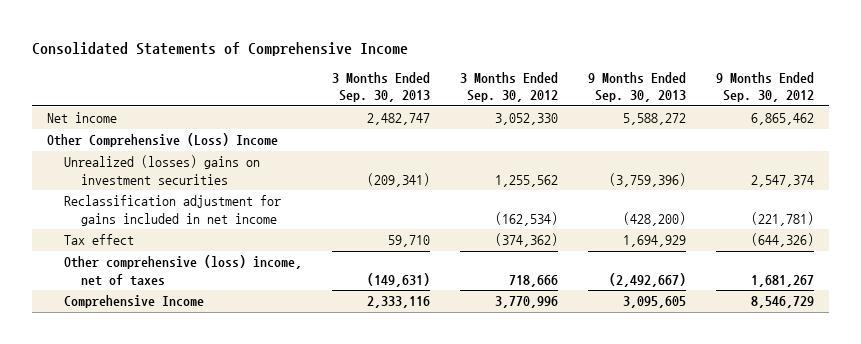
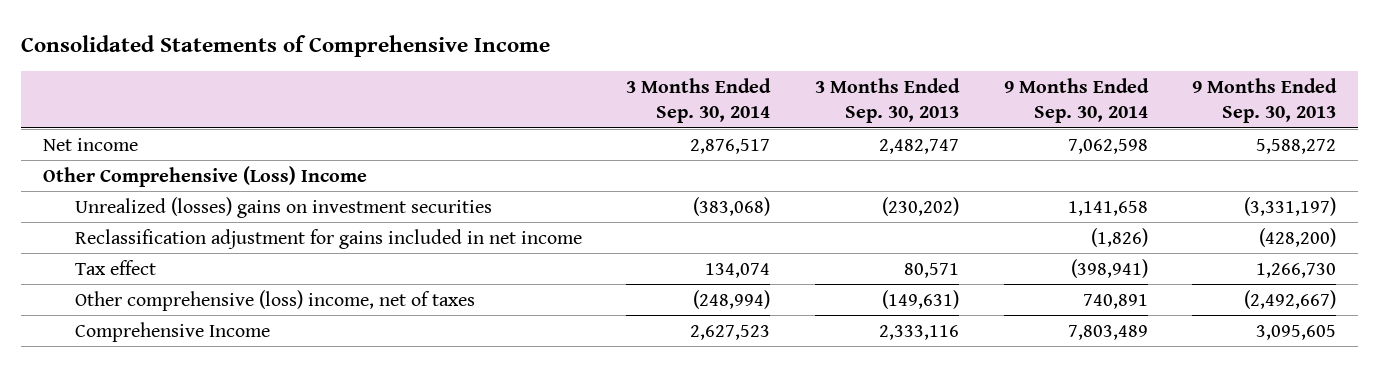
- | 3 Months Ended Sep. 30, 2013 | 3 Months Ended Sep. 30, 2012 | 9 Months Ended Sep. 30, 2013 | 9 Months Ended Sep. 30, 2012
+ | 3 Months Ended Sep. 30, 2014 | 3 Months Ended Sep. 30, 2013 | 9 Months Ended Sep. 30, 2014 | 9 Months Ended Sep. 30, 2013
- Unrealized (losses) gains on investment securities | (209,341) | 1,255,562 | (3,759,396) | 2,547,374
+ Unrealized (losses) gains on investment securities | (383,068) | (230,202) | 1,141,658 | (3,331,197)
- Tax effect | 59,710 | (374,362) | 1,694,929 | (644,326)
+ Tax effect | 134,074 | 80,571 | (398,941) | 1,266,730

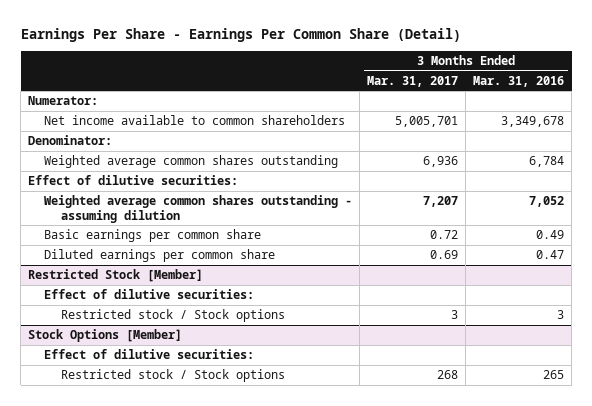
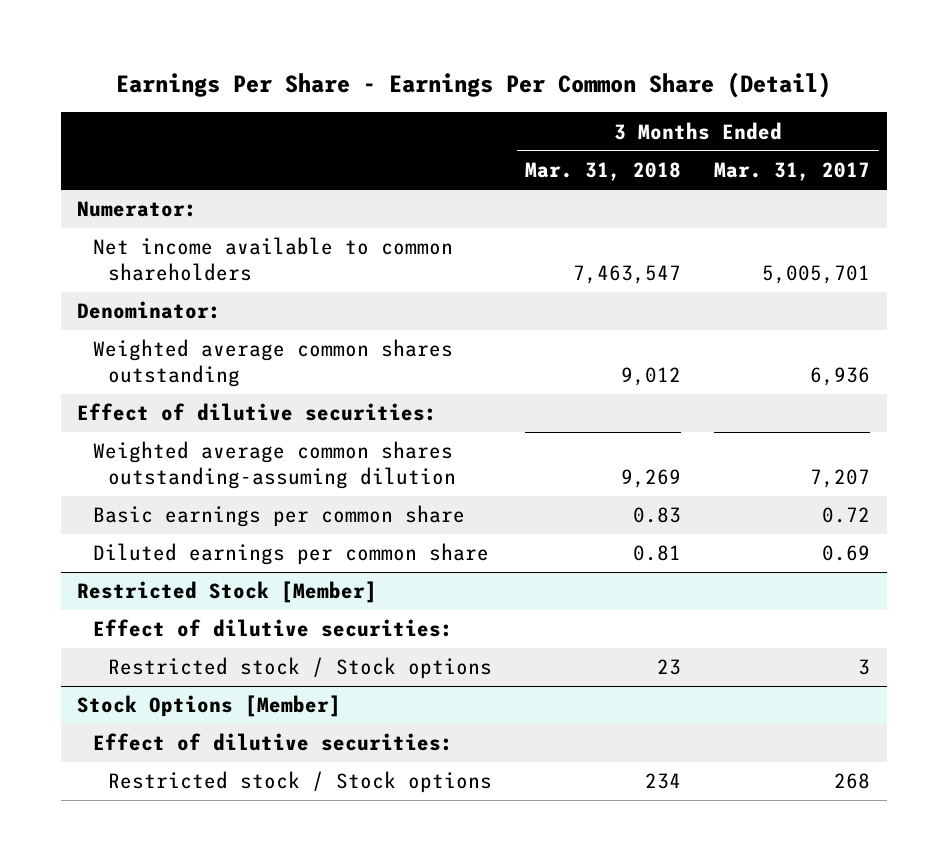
- | 3 Months Ended Mar. 31, 2017 | 3 Months Ended Mar. 31, 2016
+ | 3 Months Ended Mar. 31, 2018 | 3 Months Ended Mar. 31, 2017
- Weighted average common shares outstanding - assuming dilution | 7,207 | 7,052
+ Weighted average common shares outstanding-assuming dilution | 9,269 | 7,207

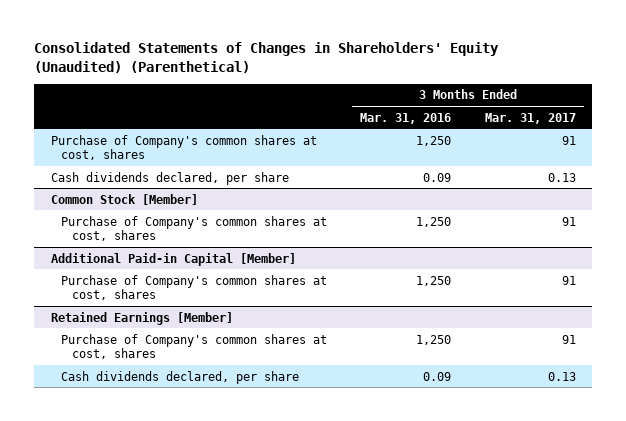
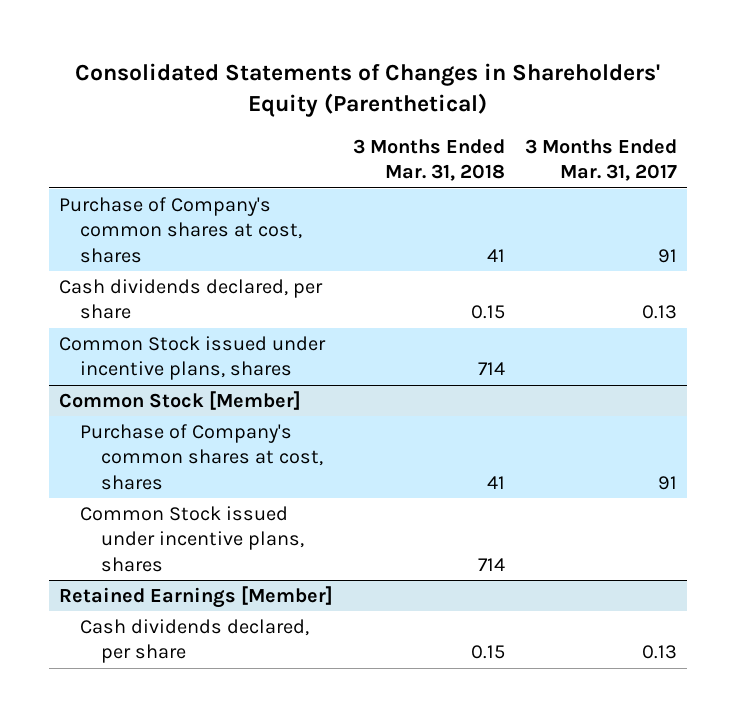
- Consolidated Statements of Changes in Shareholders' Equity (Unaudited) (Parenthetical)
+ Consolidated Statements of Changes in Shareholders' Equity (Parenthetical)
- | 3 Months Ended Mar. 31, 2016 | 3 Months Ended Mar. 31, 2017
+ | 3 Months Ended Mar. 31, 2018 | 3 Months Ended Mar. 31, 2017
+ Common Stock issued under incentive plans, shares | 714 |
- Additional Paid-in Capital [Member]
- Purchase of Company's common shares at cost, shares | 1,250 | 91
@ Common Stock [Member]
+ Common Stock issued under incentive plans, shares | 714 |
@ Retained Earnings [Member]
- Purchase of Company's common shares at cost, shares | 1,250 | 91

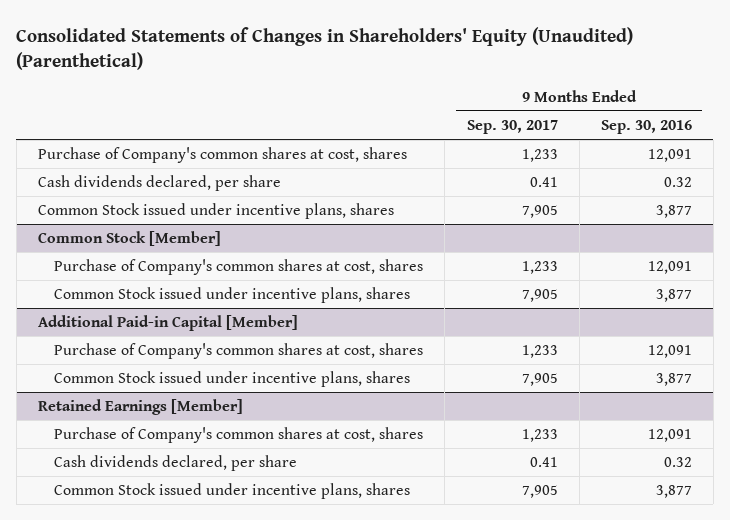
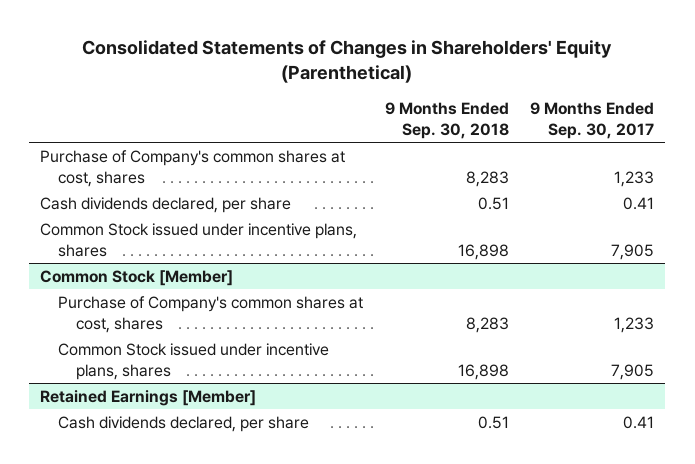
- Consolidated Statements of Changes in Shareholders' Equity (Unaudited) (Parenthetical)
+ Consolidated Statements of Changes in Shareholders' Equity (Parenthetical)
- | 9 Months Ended Sep. 30, 2017 | 9 Months Ended Sep. 30, 2016
+ | 9 Months Ended Sep. 30, 2018 | 9 Months Ended Sep. 30, 2017
- Additional Paid-in Capital [Member]
- Purchase of Company's common shares at cost, shares | 1,233 | 12,091
- Common Stock issued under incentive plans, shares | 7,905 | 3,877
@ Retained Earnings [Member]
- Purchase of Company's common shares at cost, shares | 1,233 | 12,091
- Common Stock issued under incentive plans, shares | 7,905 | 3,877

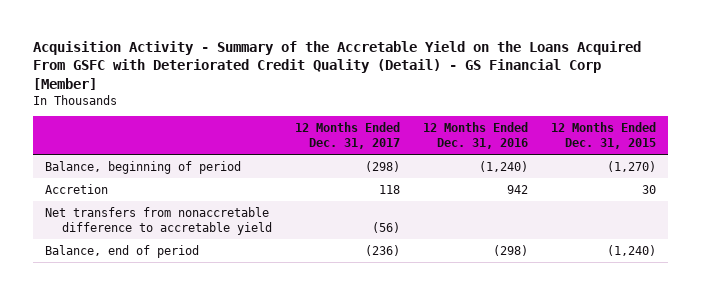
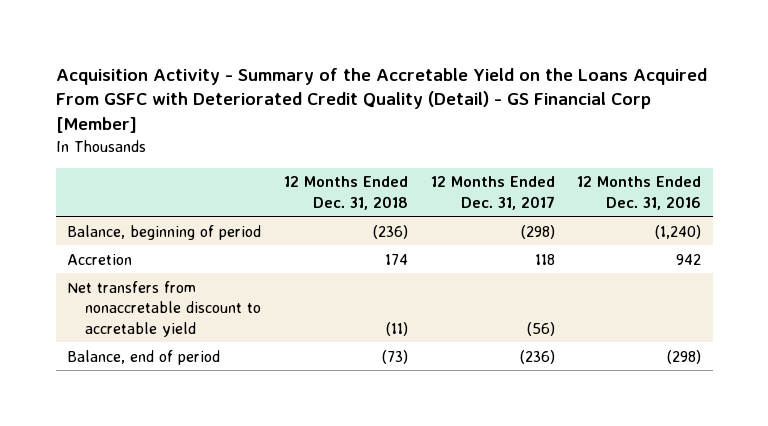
- | 12 Months Ended Dec. 31, 2017 | 12 Months Ended Dec. 31, 2016 | 12 Months Ended Dec. 31, 2015
+ | 12 Months Ended Dec. 31, 2018 | 12 Months Ended Dec. 31, 2017 | 12 Months Ended Dec. 31, 2016
- Net transfers from nonaccretable difference to accretable yield | (56) | |
+ Net transfers from nonaccretable discount to accretable yield | (11) | (56) |

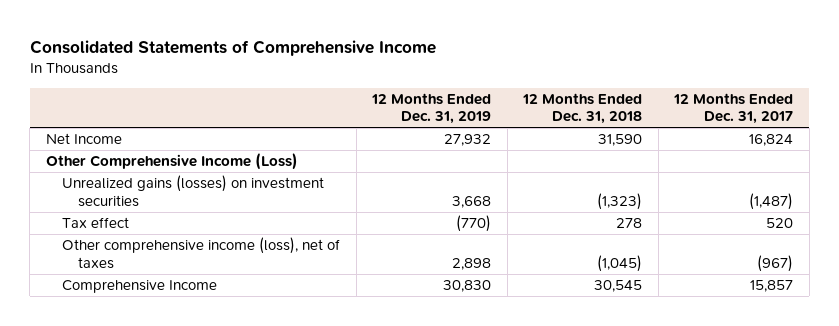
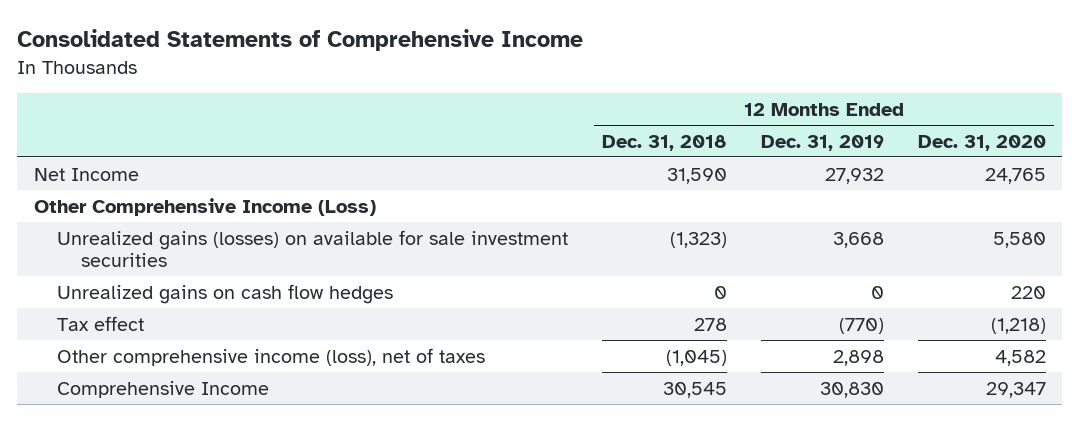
- | 12 Months Ended Dec. 31, 2019 | 12 Months Ended Dec. 31, 2018 | 12 Months Ended Dec. 31, 2017
+ | 12 Months Ended Dec. 31, 2018 | 12 Months Ended Dec. 31, 2019 | 12 Months Ended Dec. 31, 2020
- Unrealized gains (losses) on investment securities | 3,668 | (1,323) | (1,487)
+ Unrealized gains (losses) on available for sale investment securities | (1,323) | 3,668 | 5,580
+ Unrealized gains on cash flow hedges | 0 | 0 | 220

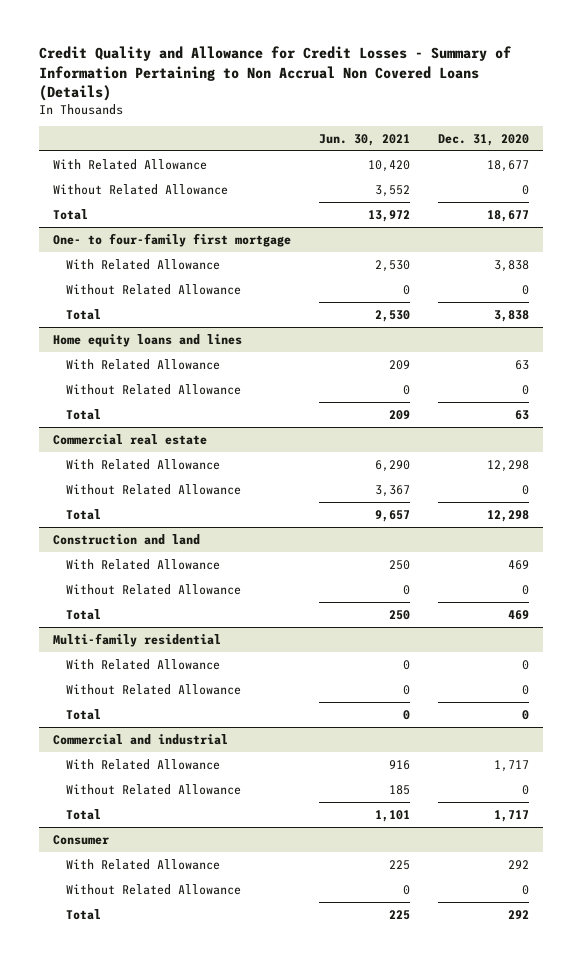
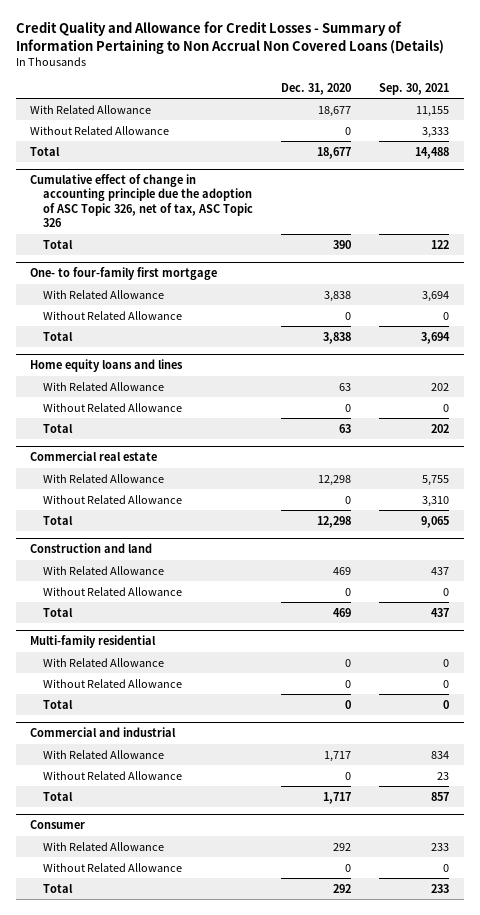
- | Jun. 30, 2021 | Dec. 31, 2020
+ | Dec. 31, 2020 | Sep. 30, 2021
+ Cumulative effect of change in accounting principle due the adoption of ASC Topic 326, net of tax, ASC Topic 326
+ Total | 390 | 122

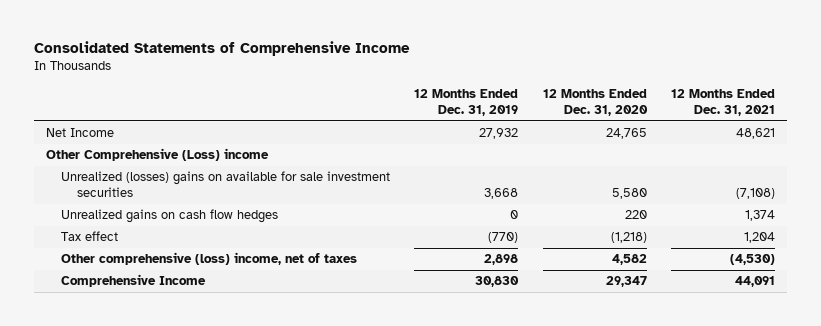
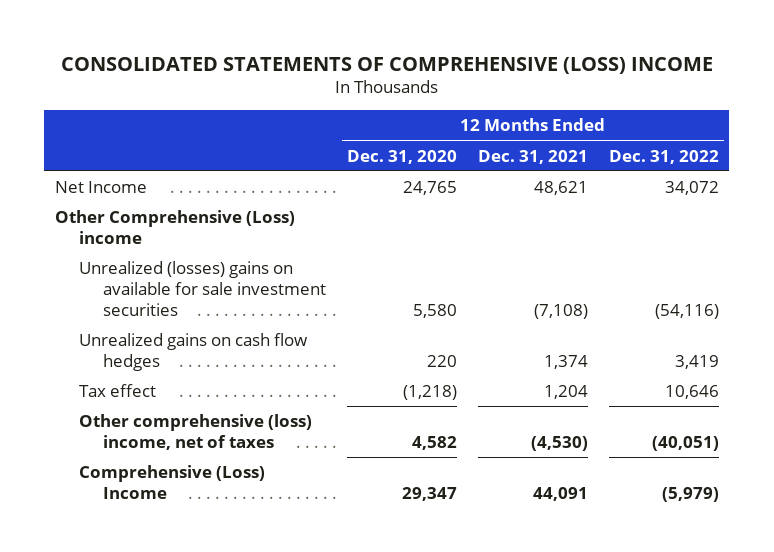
- Consolidated Statements of Comprehensive Income
+ CONSOLIDATED STATEMENTS OF COMPREHENSIVE (LOSS) INCOME
- | 12 Months Ended Dec. 31, 2019 | 12 Months Ended Dec. 31, 2020 | 12 Months Ended Dec. 31, 2021
+ | 12 Months Ended Dec. 31, 2020 | 12 Months Ended Dec. 31, 2021 | 12 Months Ended Dec. 31, 2022
- Comprehensive Income | 30,830 | 29,347 | 44,091
+ Comprehensive (Loss) Income | 29,347 | 44,091 | (5,979)

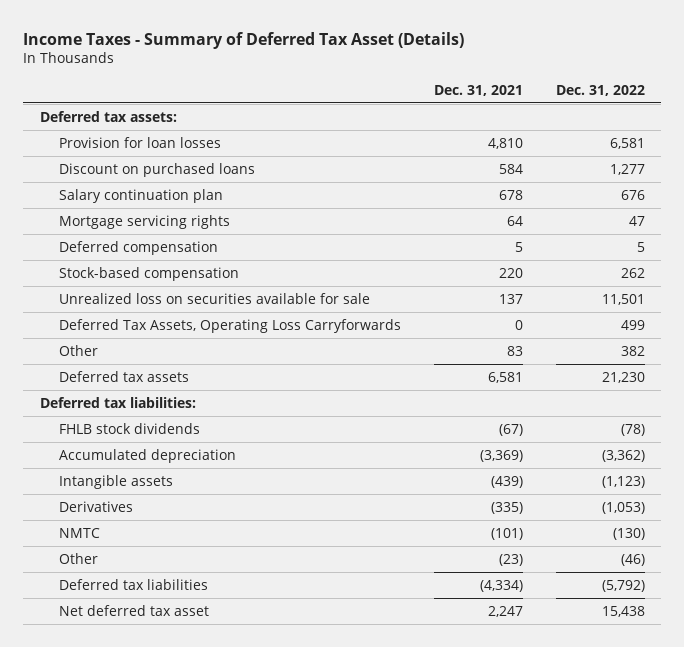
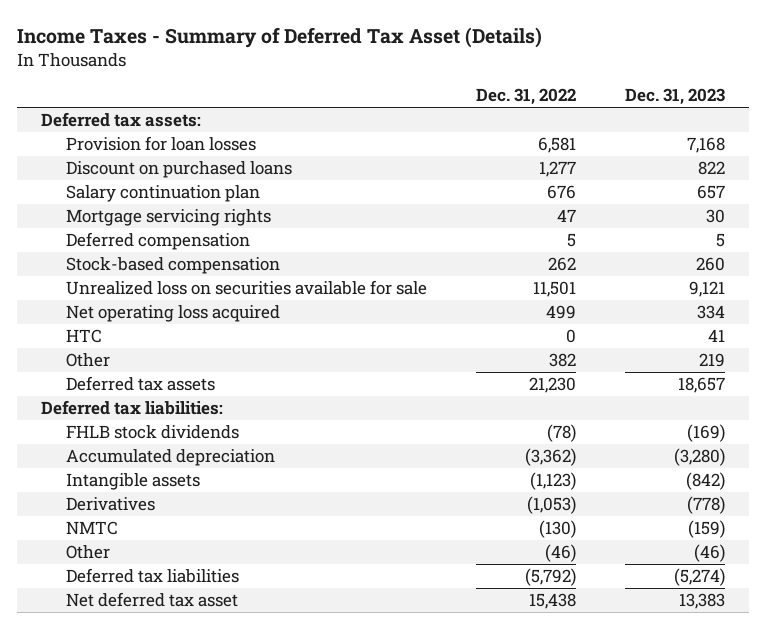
- | Dec. 31, 2021 | Dec. 31, 2022
+ | Dec. 31, 2022 | Dec. 31, 2023
- Deferred Tax Assets, Operating Loss Carryforwards | 0 | 499
+ Net operating loss acquired | 499 | 334
+ HTC | 0 | 41

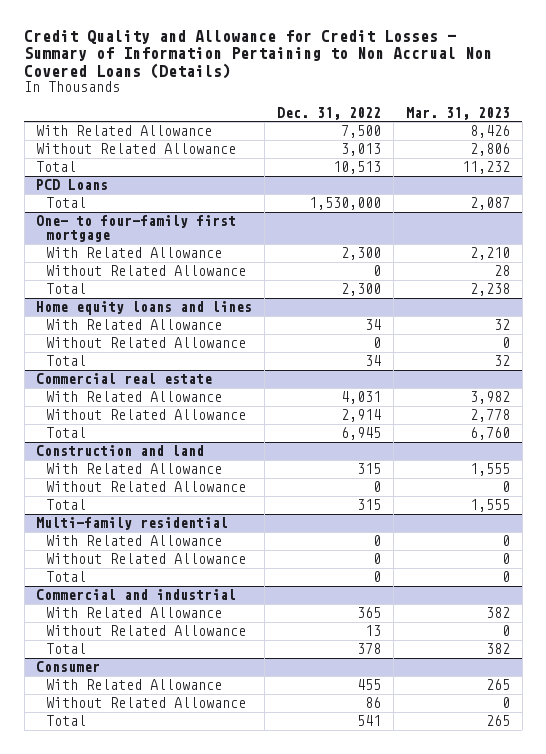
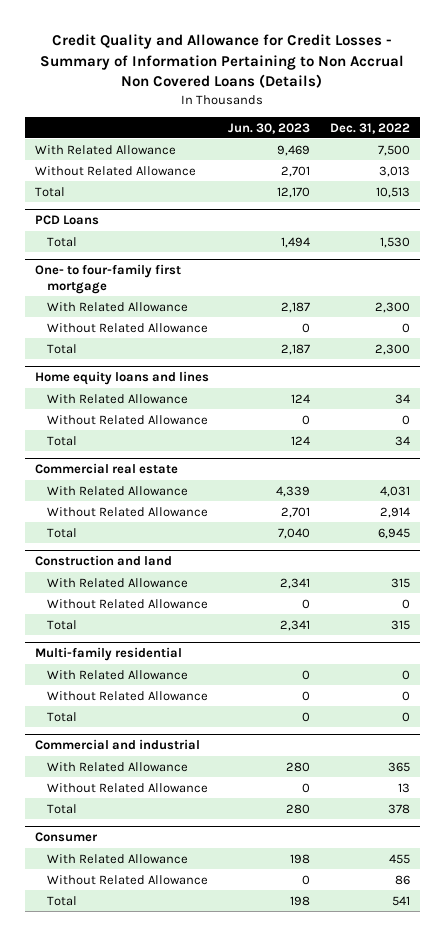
- | Dec. 31, 2022 | Mar. 31, 2023
+ | Jun. 30, 2023 | Dec. 31, 2022
@ PCD Loans
- Total | 1,530,000 | 2,087
+ Total | 1,494 | 1,530

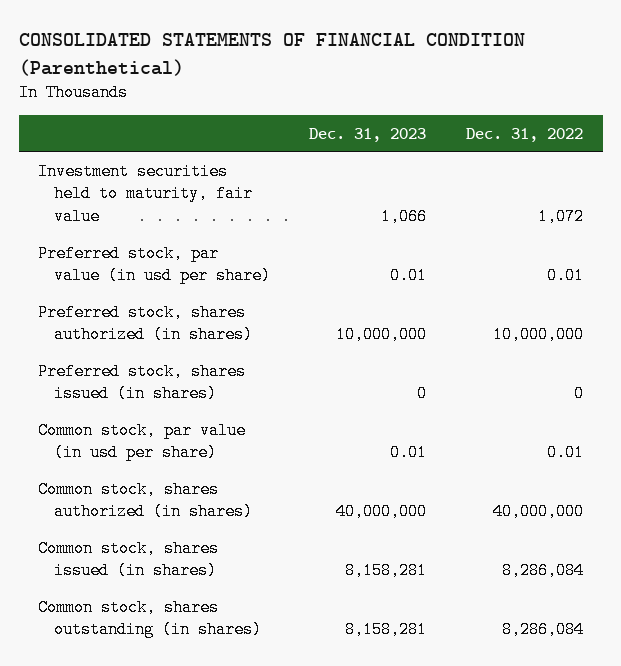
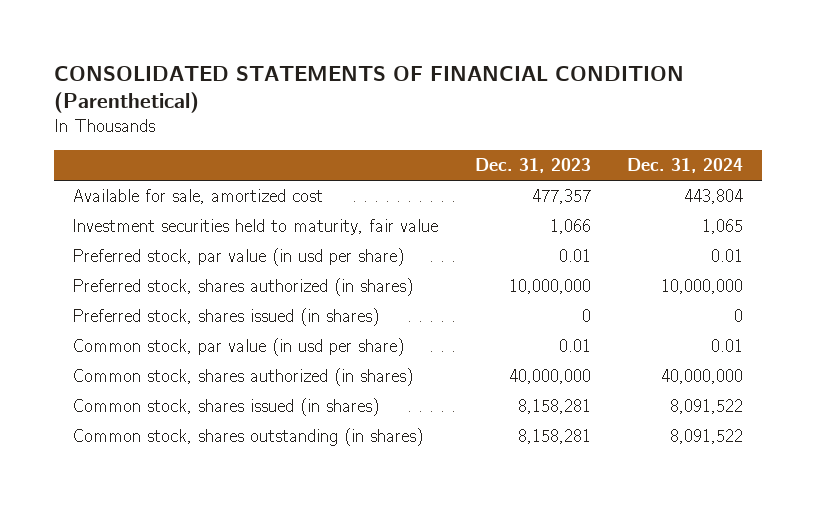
- | Dec. 31, 2023 | Dec. 31, 2022
+ | Dec. 31, 2023 | Dec. 31, 2024
+ Available for sale, amortized cost | 477,357 | 443,804

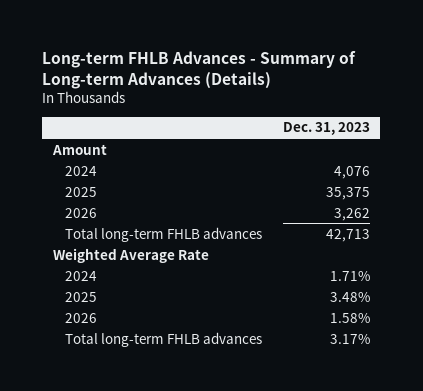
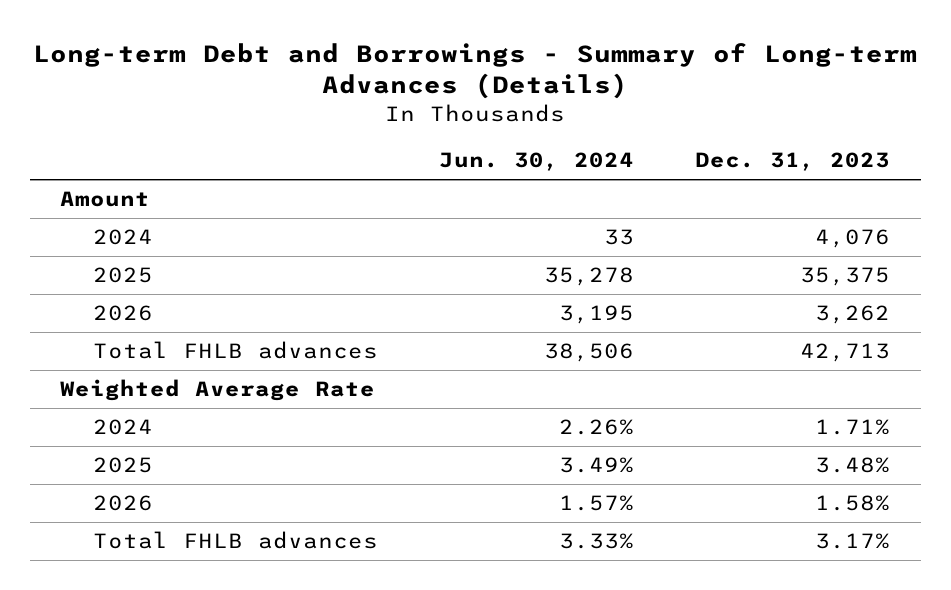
- Long-term FHLB Advances - Summary of Long-term Advances (Details)
+ Long-term Debt and Borrowings - Summary of Long-term Advances (Details)
- | Dec. 31, 2023
+ | Jun. 30, 2024 | Dec. 31, 2023
- Total long-term FHLB advances | 42,713
+ Total FHLB advances | 38,506 | 42,713
- Total long-term FHLB advances | 3.17%
+ Total FHLB advances | 3.33% | 3.17%

